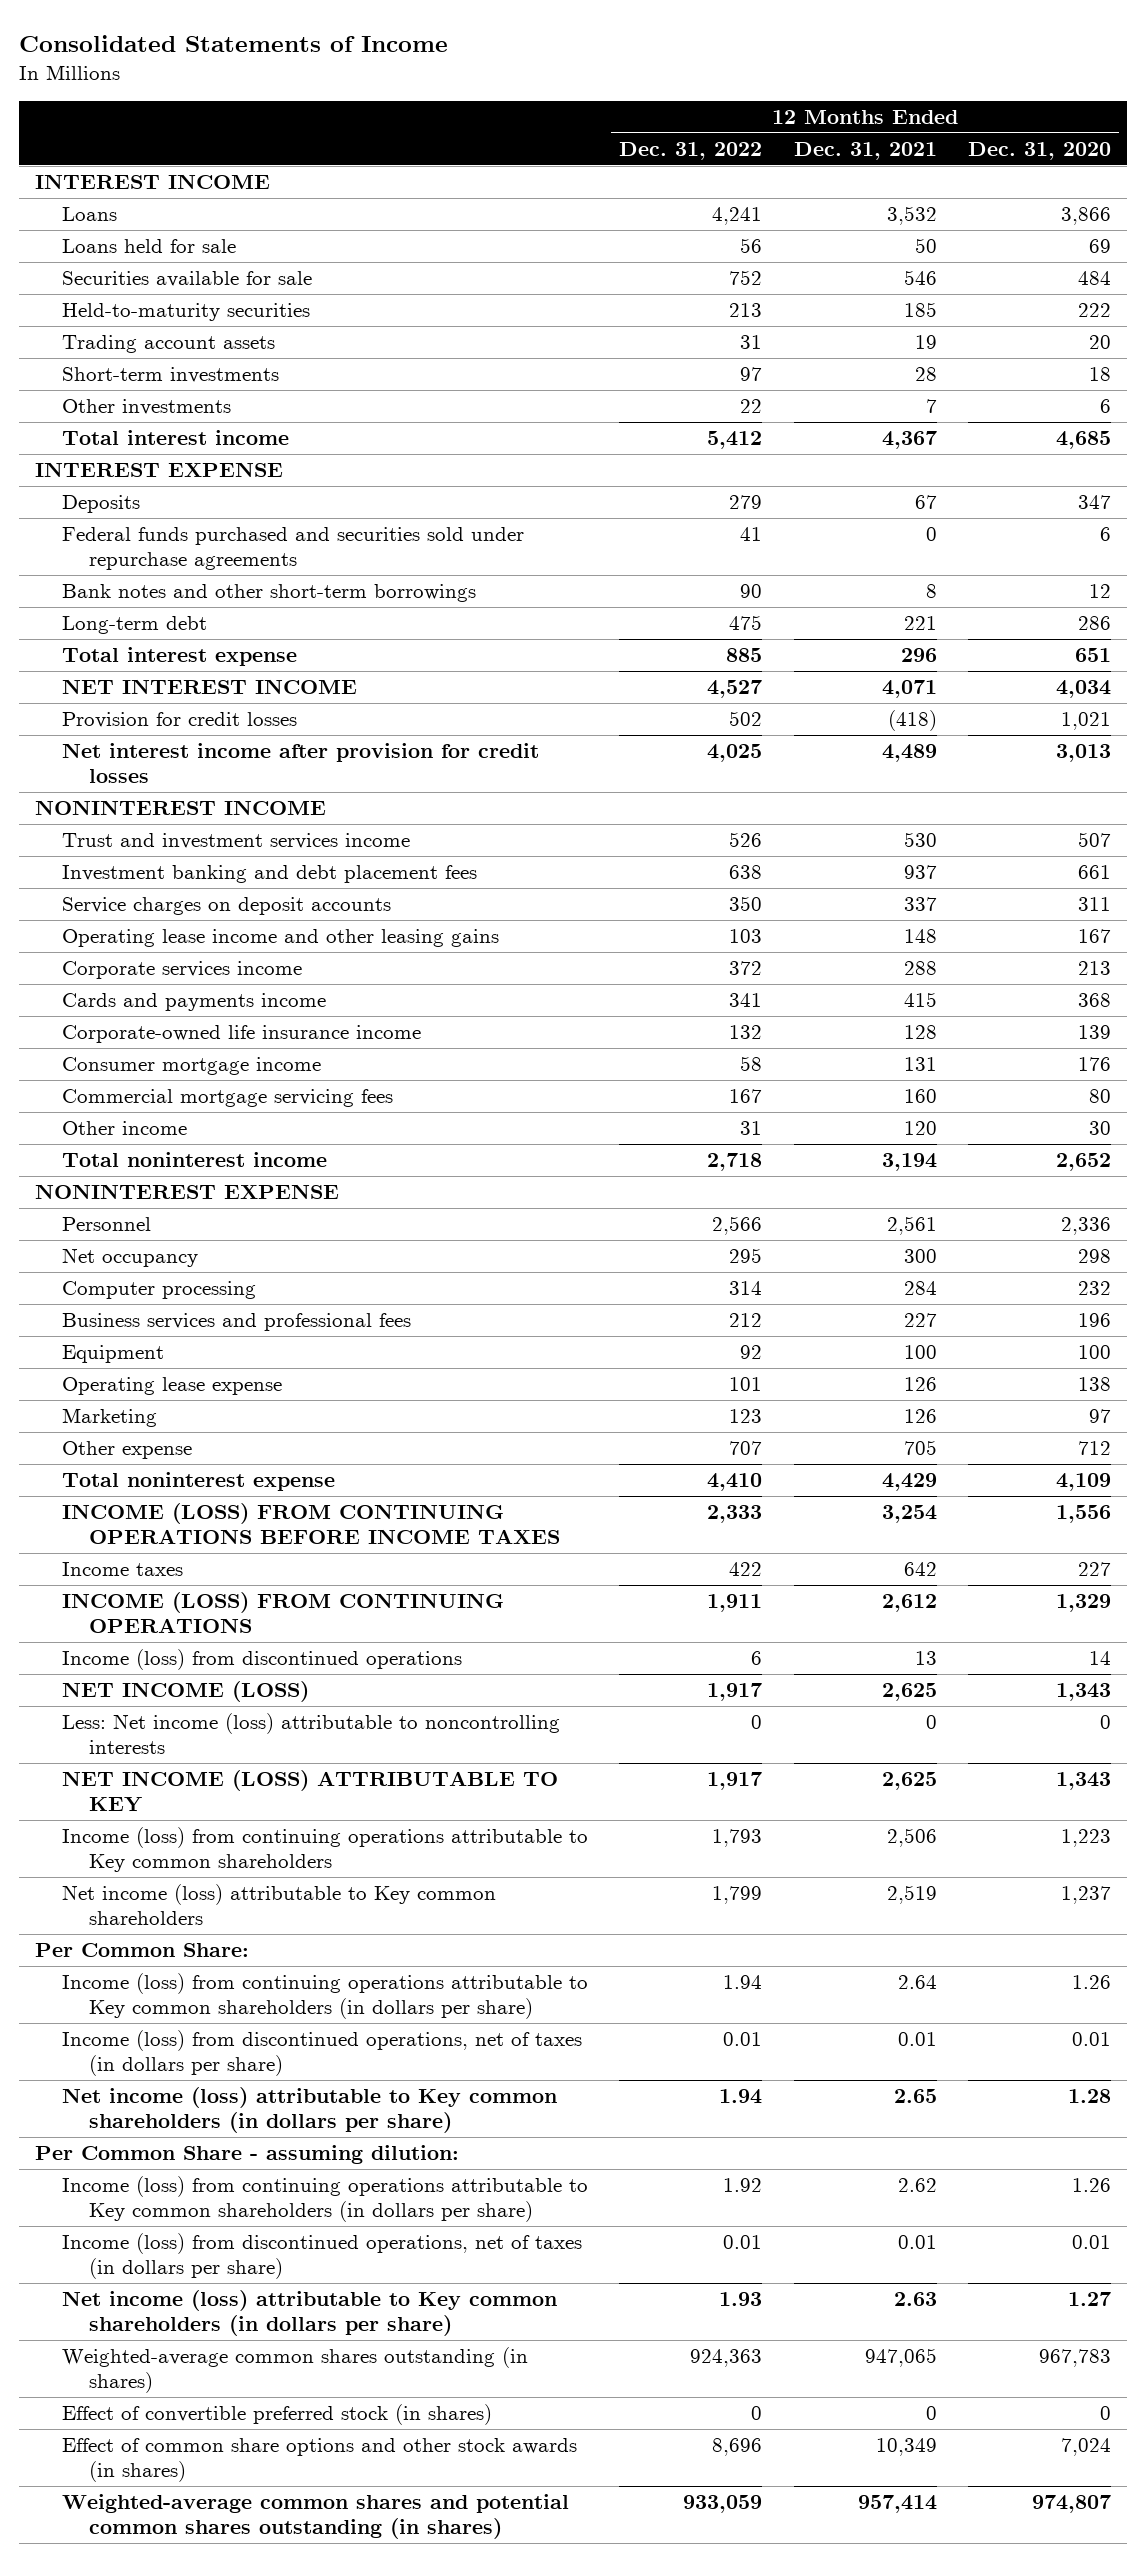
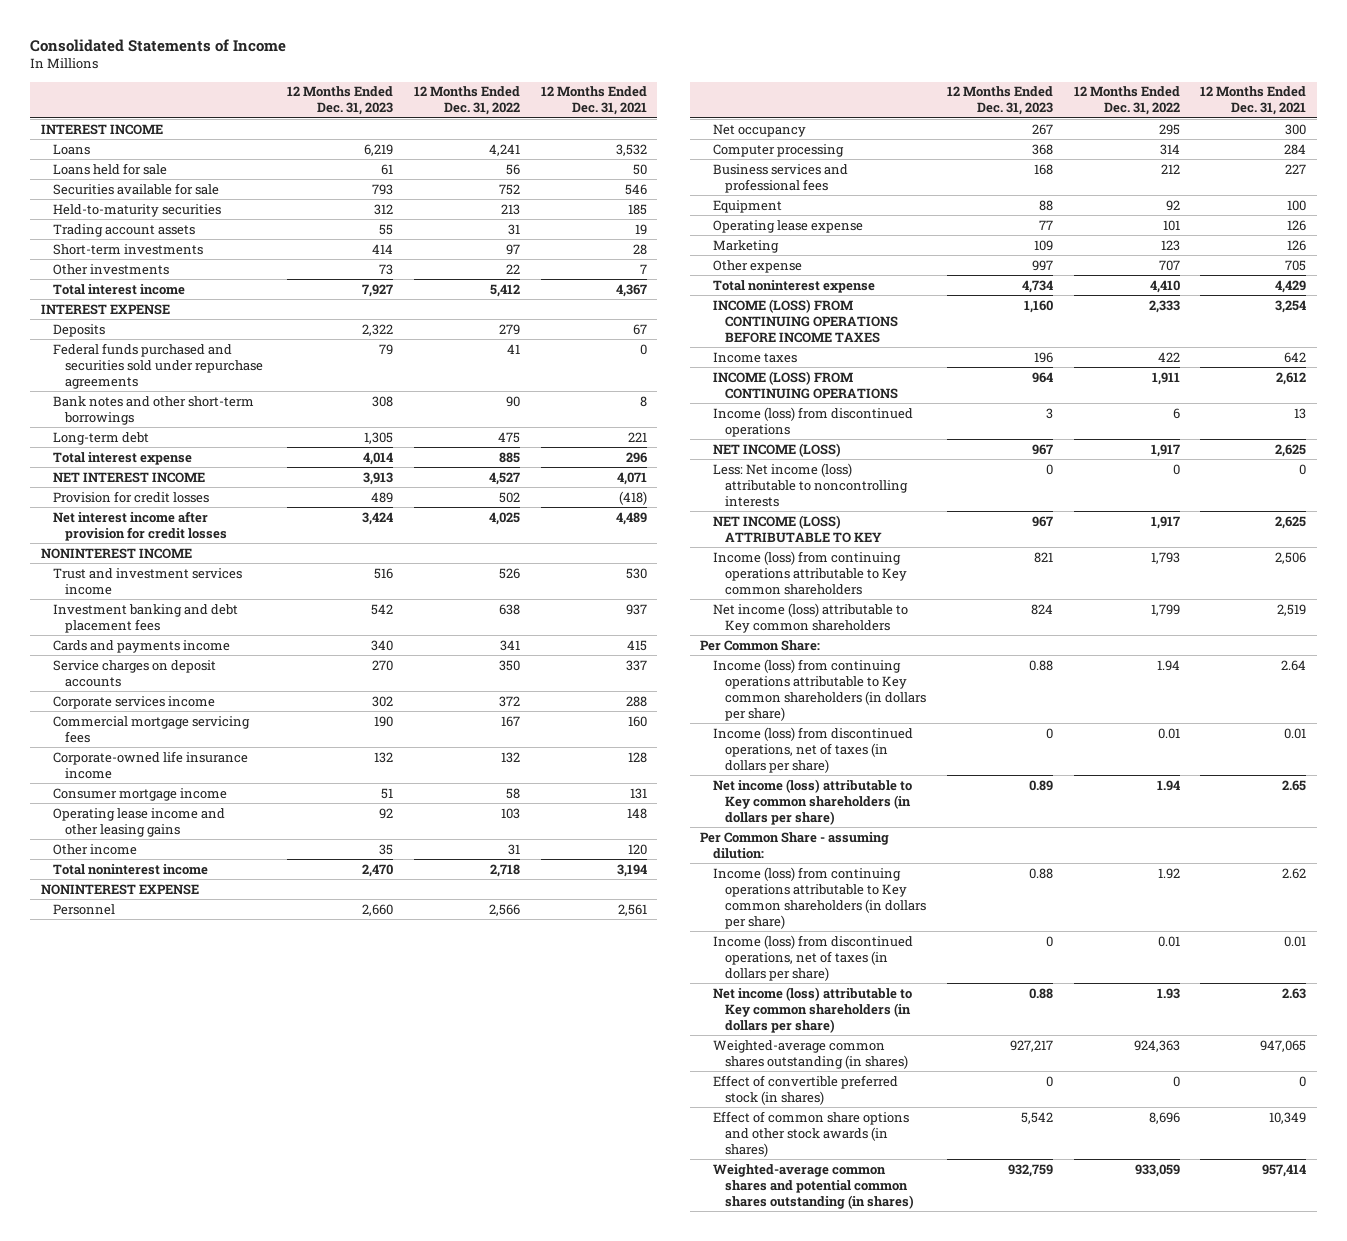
- | 12 Months Ended Dec. 31, 2022 | 12 Months Ended Dec. 31, 2021 | 12 Months Ended Dec. 31, 2020
+ | 12 Months Ended Dec. 31, 2023 | 12 Months Ended Dec. 31, 2022 | 12 Months Ended Dec. 31, 2021
moved up: Cards and payments income | 340 | 341 | 415
moved up: Commercial mortgage servicing fees | 190 | 167 | 160
moved down: Operating lease income and other leasing gains | 92 | 103 | 148

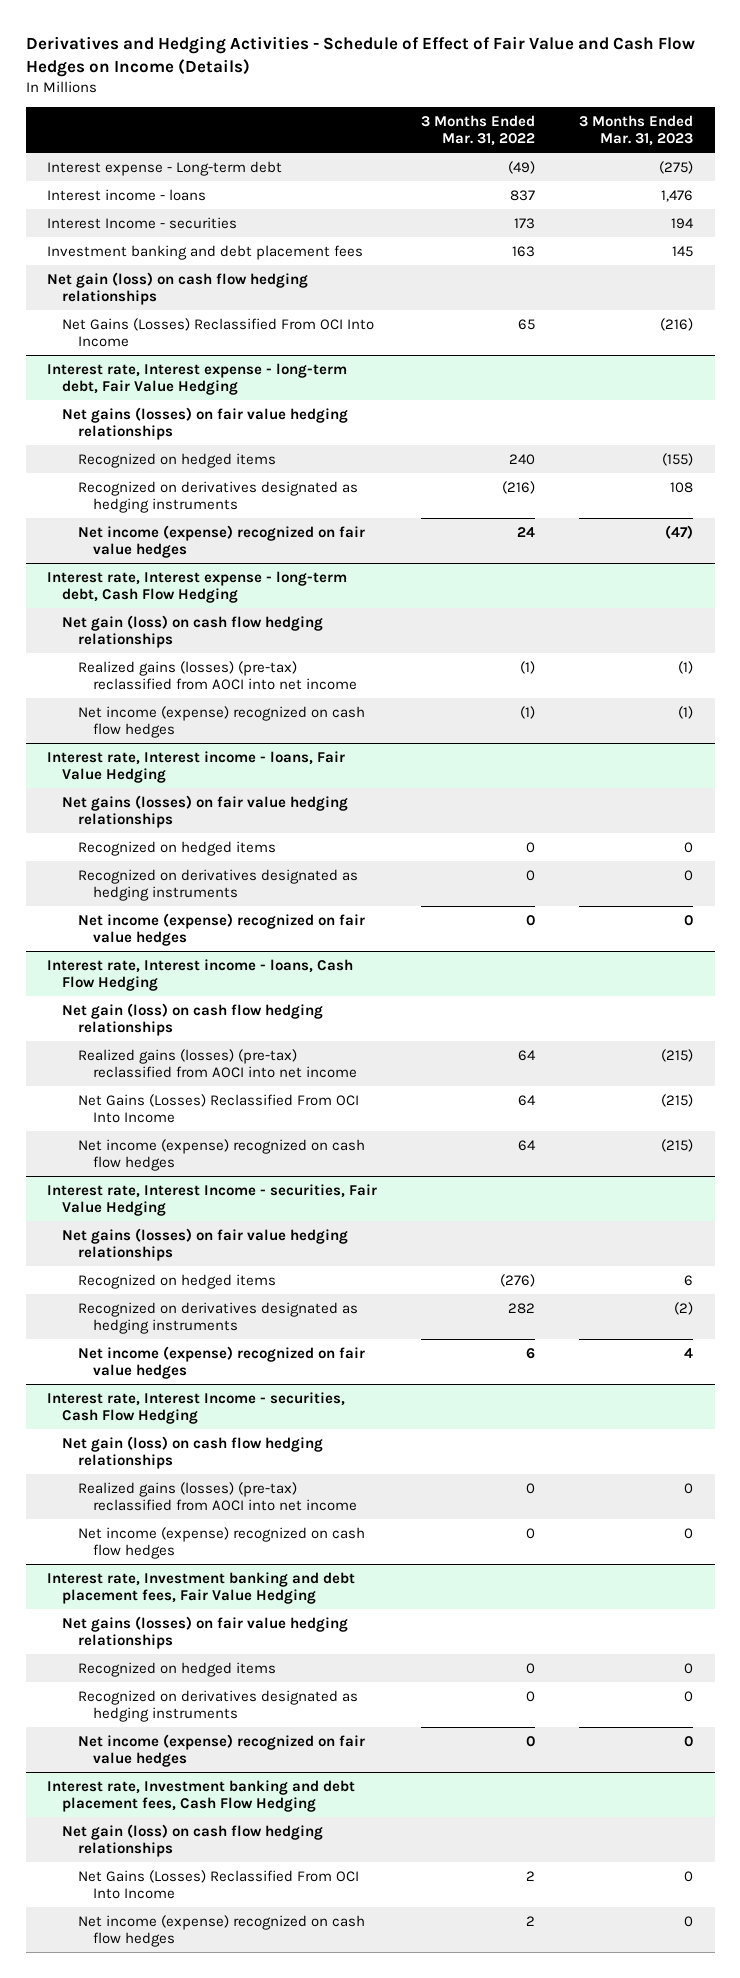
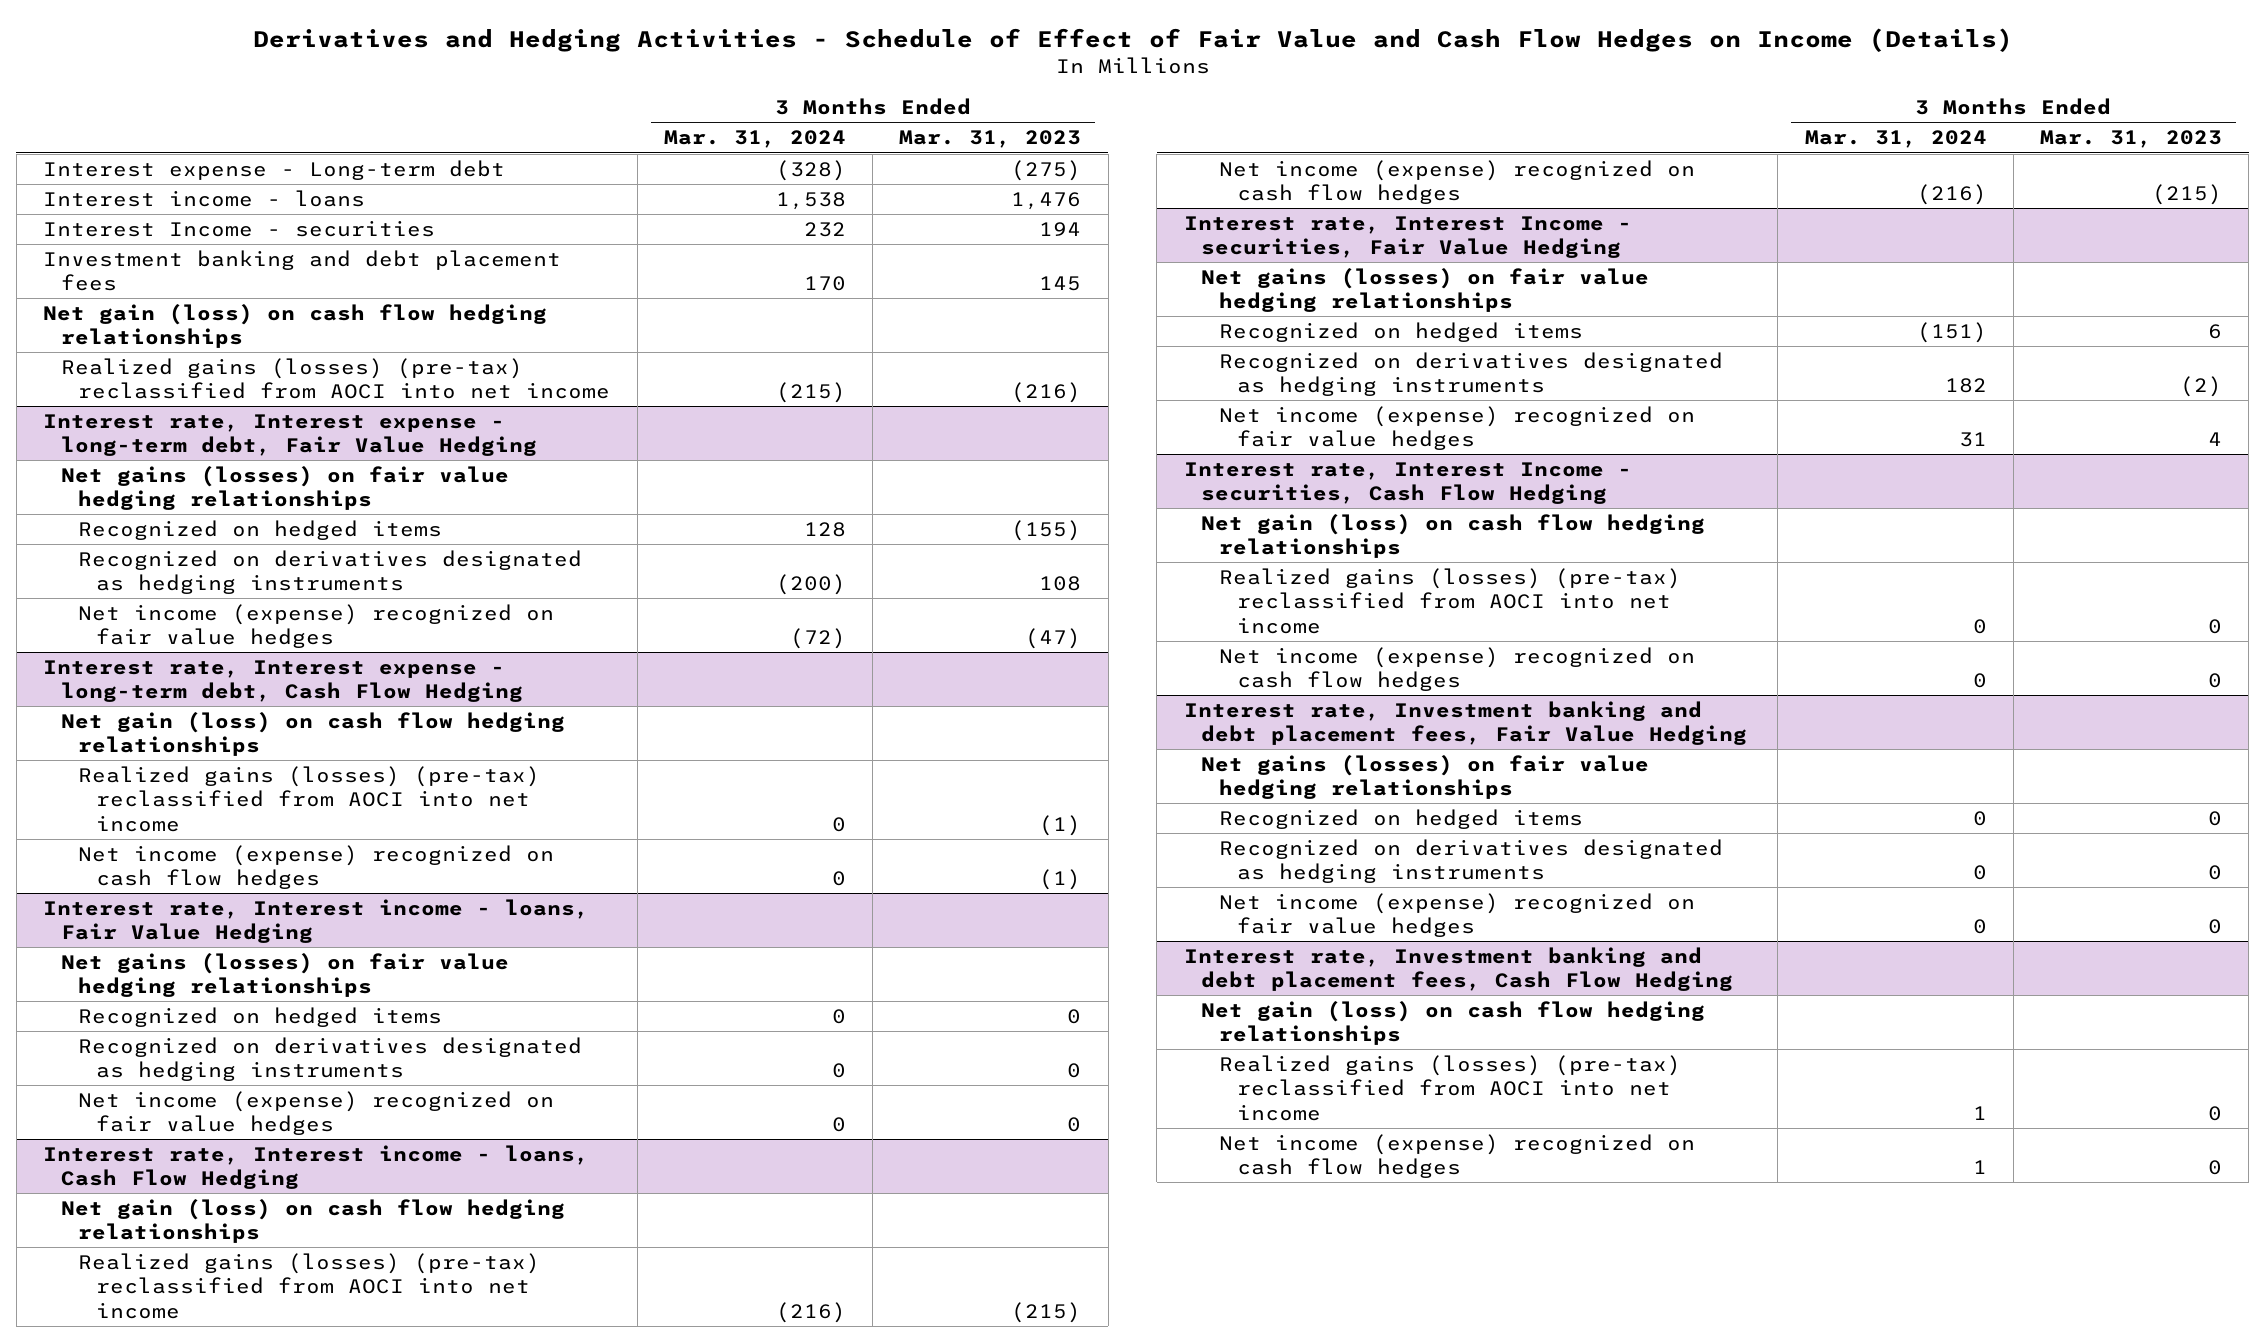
- | 3 Months Ended Mar. 31, 2022 | 3 Months Ended Mar. 31, 2023
+ | 3 Months Ended Mar. 31, 2024 | 3 Months Ended Mar. 31, 2023
- Net Gains (Losses) Reclassified From OCI Into Income | 65 | (216)
+ Realized gains (losses) (pre-tax) reclassified from AOCI into net income | (215) | (216)
@ Interest rate, Interest income - loans, Cash Flow Hedging
- Net Gains (Losses) Reclassified From OCI Into Income | 64 | (215)
@ Interest rate, Investment banking and debt placement fees, Cash Flow Hedging
- Net Gains (Losses) Reclassified From OCI Into Income | 2 | 0
+ Realized gains (losses) (pre-tax) reclassified from AOCI into net income | 1 | 0

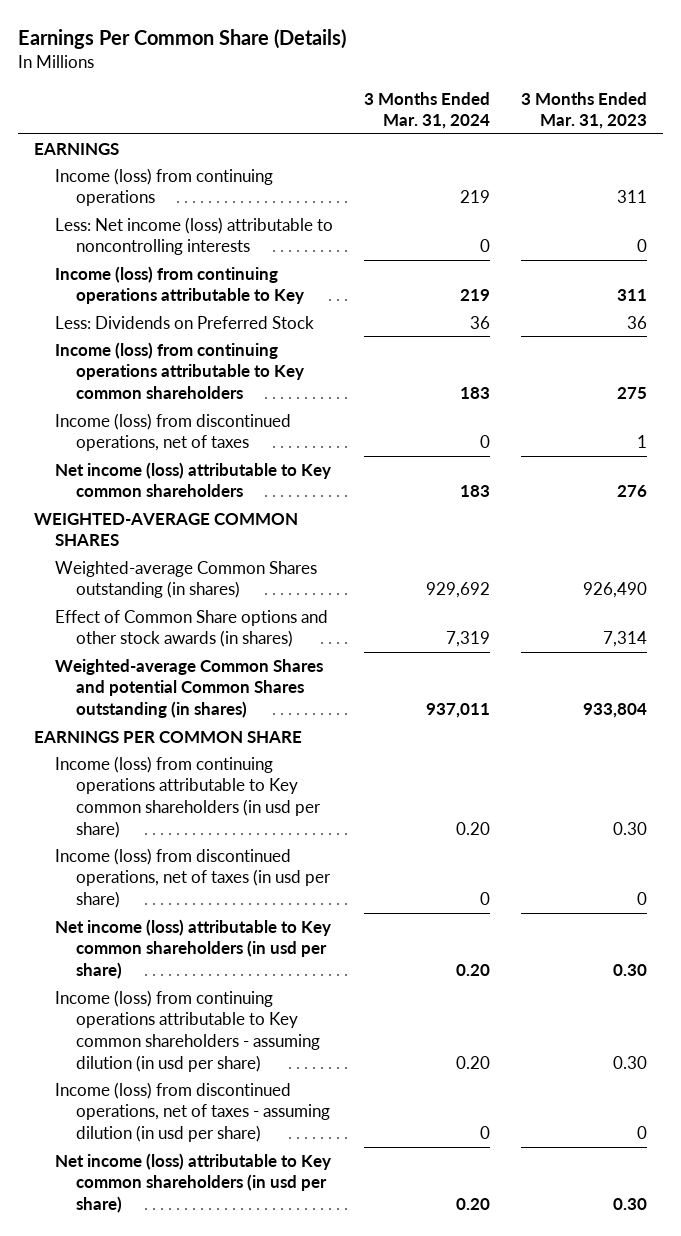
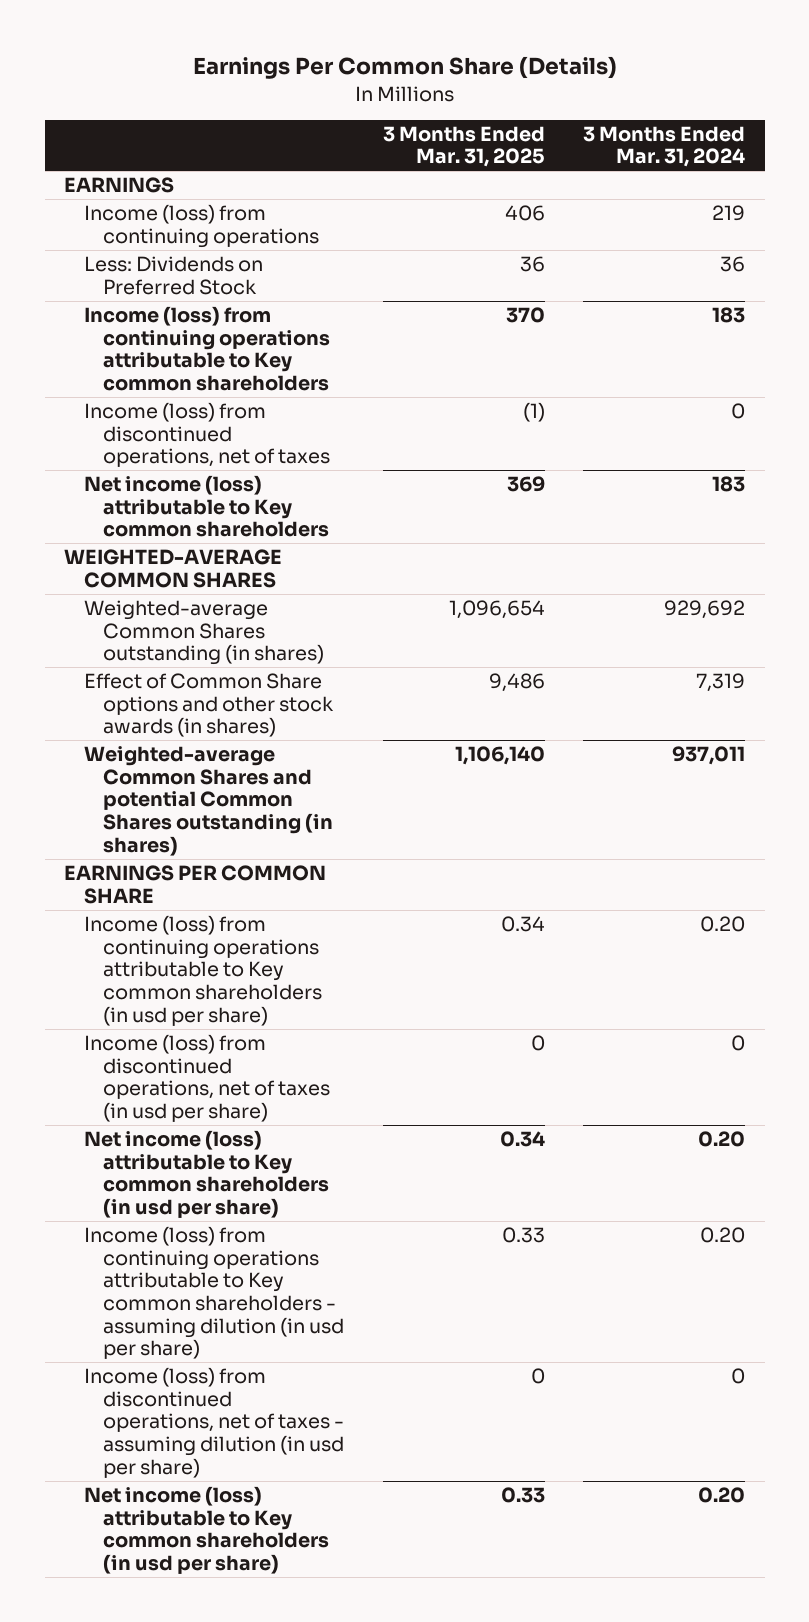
- | 3 Months Ended Mar. 31, 2024 | 3 Months Ended Mar. 31, 2023
+ | 3 Months Ended Mar. 31, 2025 | 3 Months Ended Mar. 31, 2024
- Less: Net income (loss) attributable to noncontrolling interests | 0 | 0
- Income (loss) from continuing operations attributable to Key | 219 | 311

